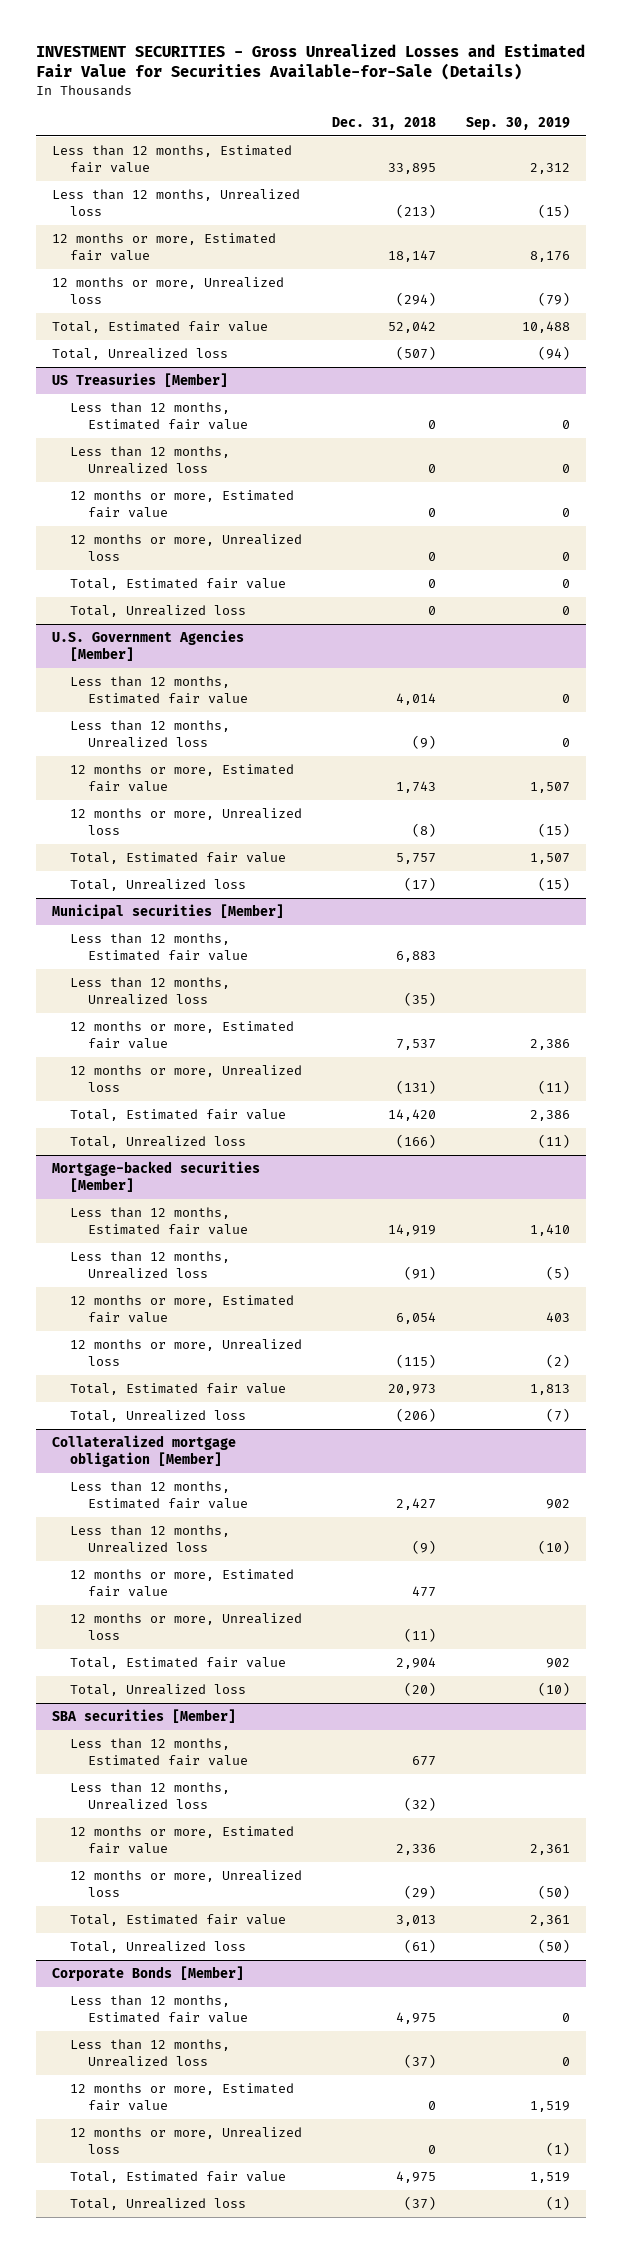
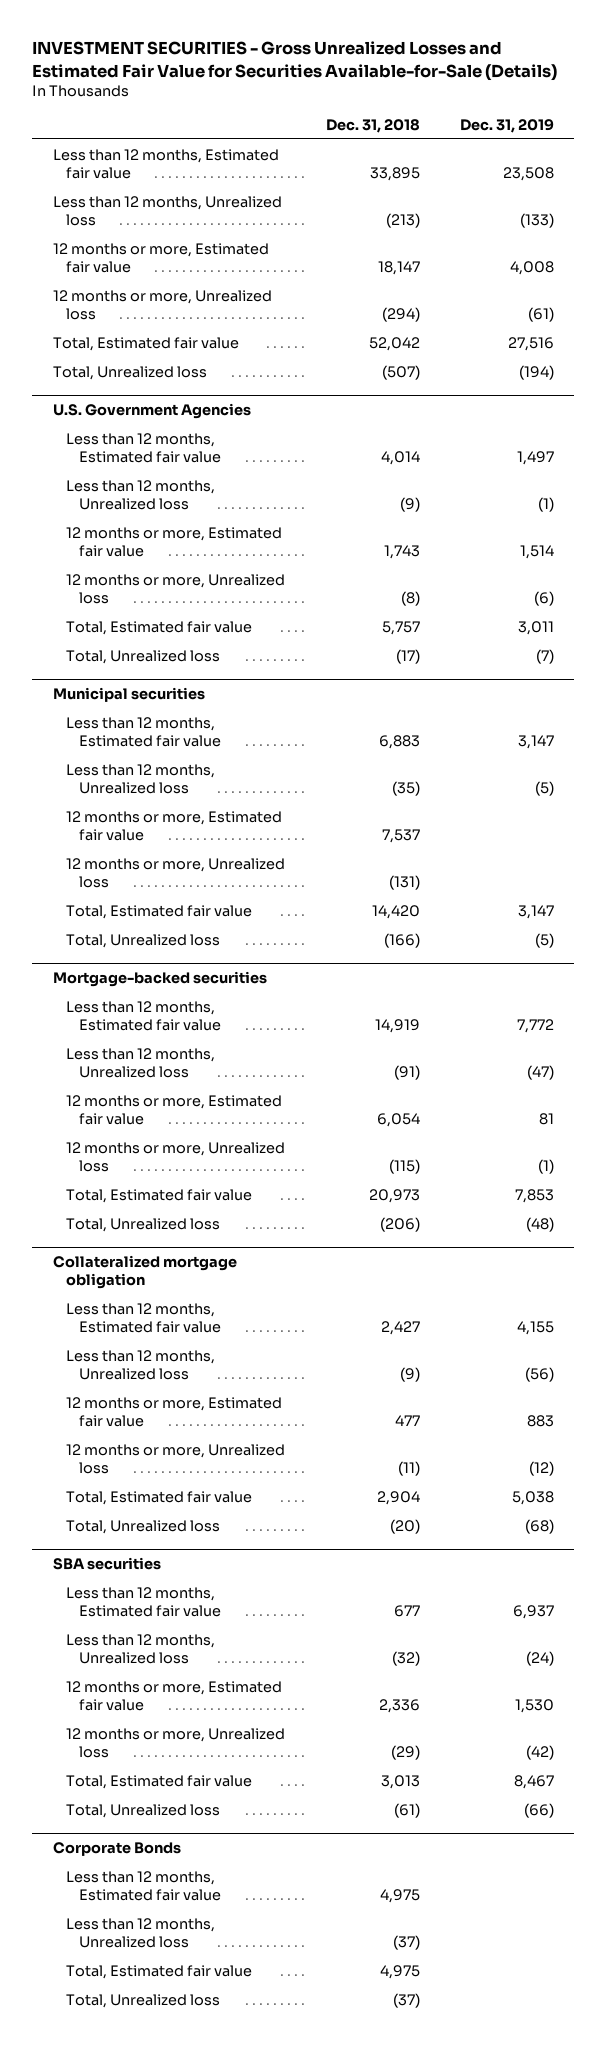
- | Dec. 31, 2018 | Sep. 30, 2019
+ | Dec. 31, 2018 | Dec. 31, 2019
- US Treasuries [Member]
- Less than 12 months, Estimated fair value | 0 | 0
- Less than 12 months, Unrealized loss | 0 | 0
- 12 months or more, Estimated fair value | 0 | 0
- 12 months or more, Unrealized loss | 0 | 0
- Total, Estimated fair value | 0 | 0
- Total, Unrealized loss | 0 | 0
- U.S. Government Agencies [Member]
+ U.S. Government Agencies
- Municipal securities [Member]
+ Municipal securities
- Mortgage-backed securities [Member]
+ Mortgage-backed securities
- Collateralized mortgage obligation [Member]
+ Collateralized mortgage obligation
- SBA securities [Member]
+ SBA securities
- Corporate Bonds [Member]
+ Corporate Bonds
- 12 months or more, Estimated fair value | 0 | 1,519
- 12 months or more, Unrealized loss | 0 | (1)

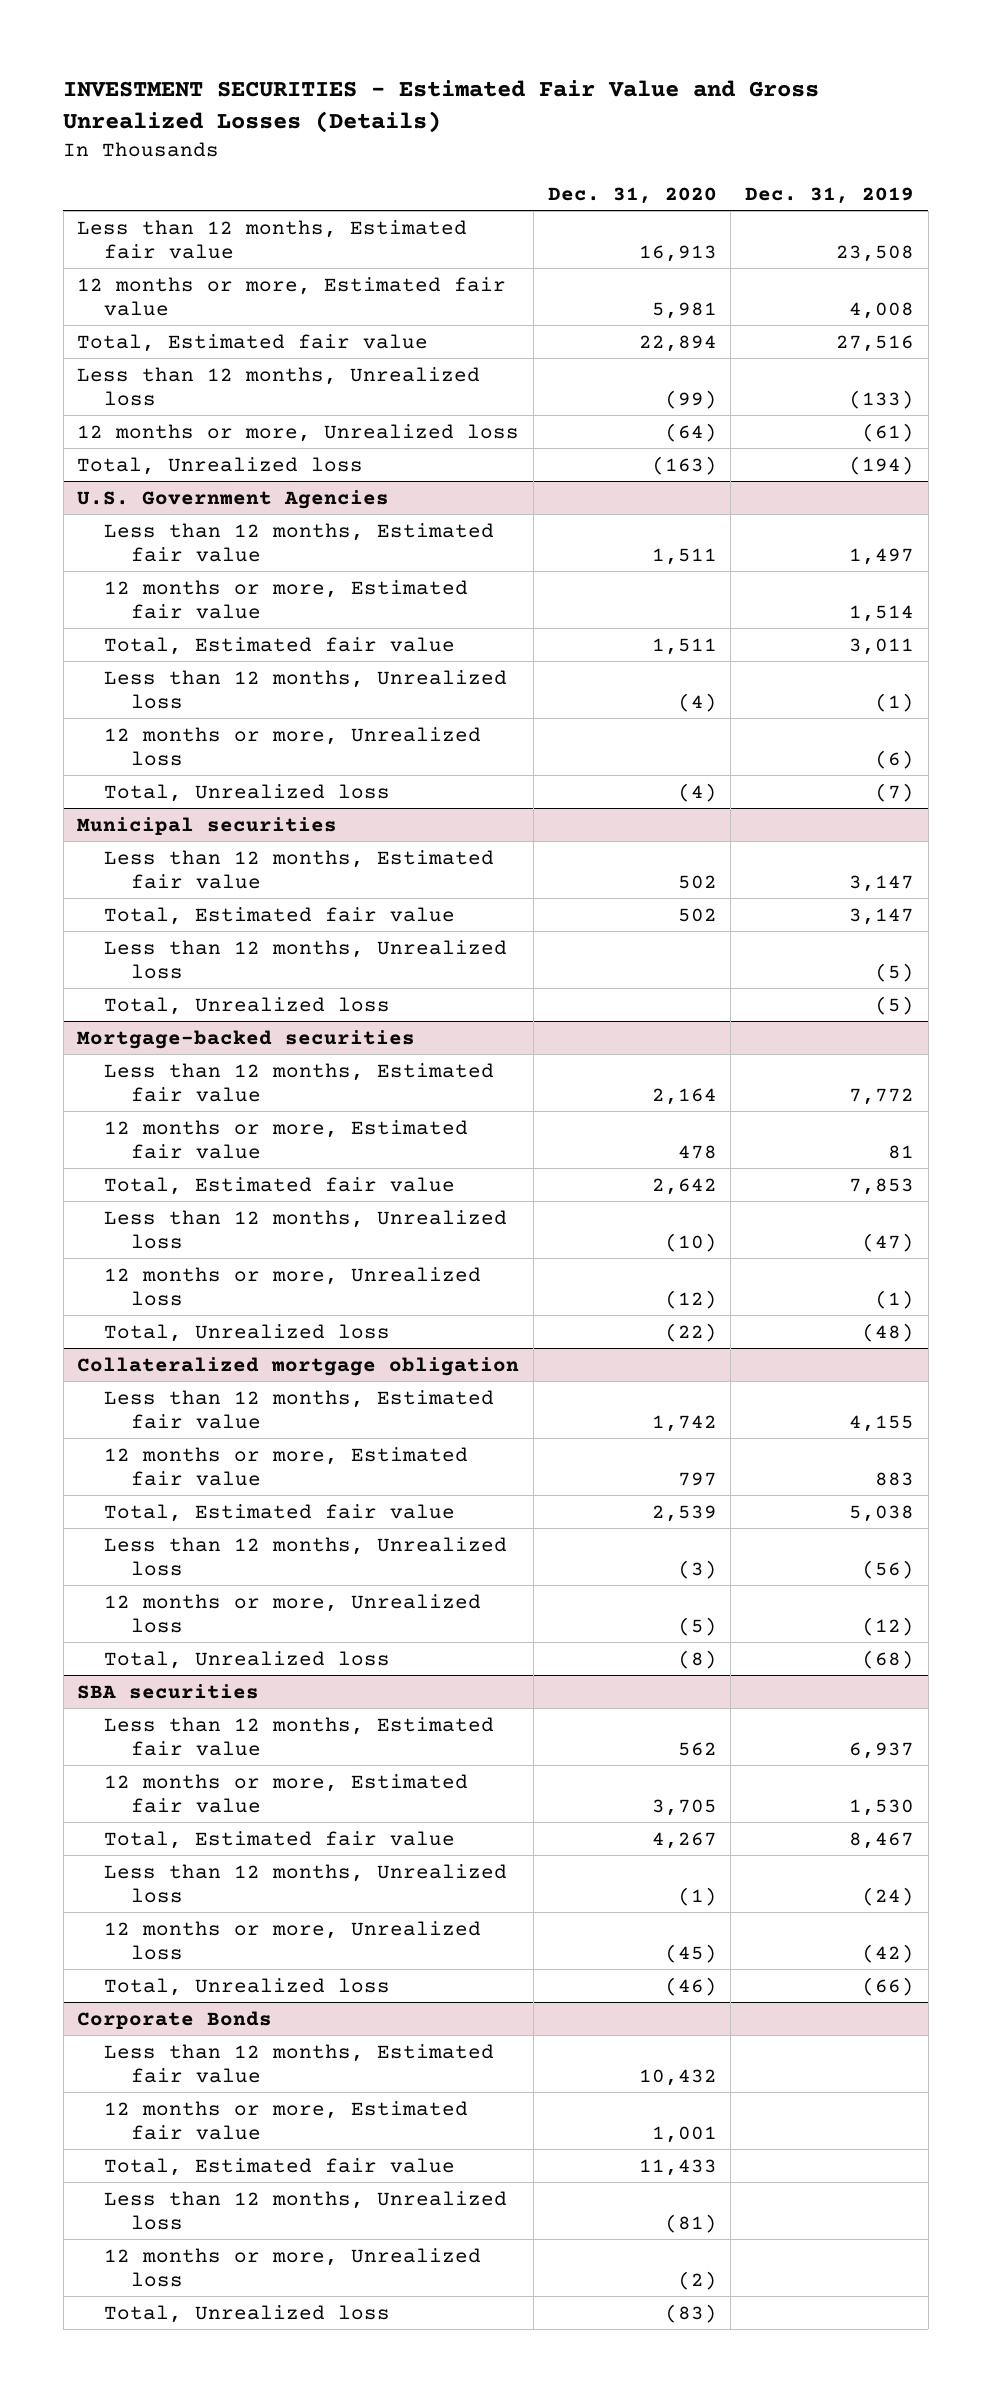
- INVESTMENT SECURITIES - Gross Unrealized Losses and Estimated Fair Value for Securities Available-for-Sale (Details)
+ INVESTMENT SECURITIES - Estimated Fair Value and Gross Unrealized Losses (Details)
- | Dec. 31, 2018 | Dec. 31, 2019
+ | Dec. 31, 2020 | Dec. 31, 2019
moved down: Less than 12 months, Unrealized loss | (99) | (133)
moved down: 12 months or more, Unrealized loss | (64) | (61)
@ U.S. Government Agencies
moved down: Less than 12 months, Unrealized loss | (4) | (1)
moved down: 12 months or more, Unrealized loss | | (6)
@ Municipal securities
- 12 months or more, Estimated fair value | 7,537 |
- 12 months or more, Unrealized loss | (131) |
moved down: Less than 12 months, Unrealized loss | | (5)
@ Mortgage-backed securities
moved down: Less than 12 months, Unrealized loss | (10) | (47)
moved down: 12 months or more, Unrealized loss | (12) | (1)
@ Collateralized mortgage obligation
moved down: Less than 12 months, Unrealized loss | (3) | (56)
moved down: 12 months or more, Unrealized loss | (5) | (12)
@ SBA securities
moved down: Less than 12 months, Unrealized loss | (1) | (24)
moved down: 12 months or more, Unrealized loss | (45) | (42)
@ Corporate Bonds
+ 12 months or more, Estimated fair value | 1,001 |
moved down: Less than 12 months, Unrealized loss | (81) |
+ 12 months or more, Unrealized loss | (2) |

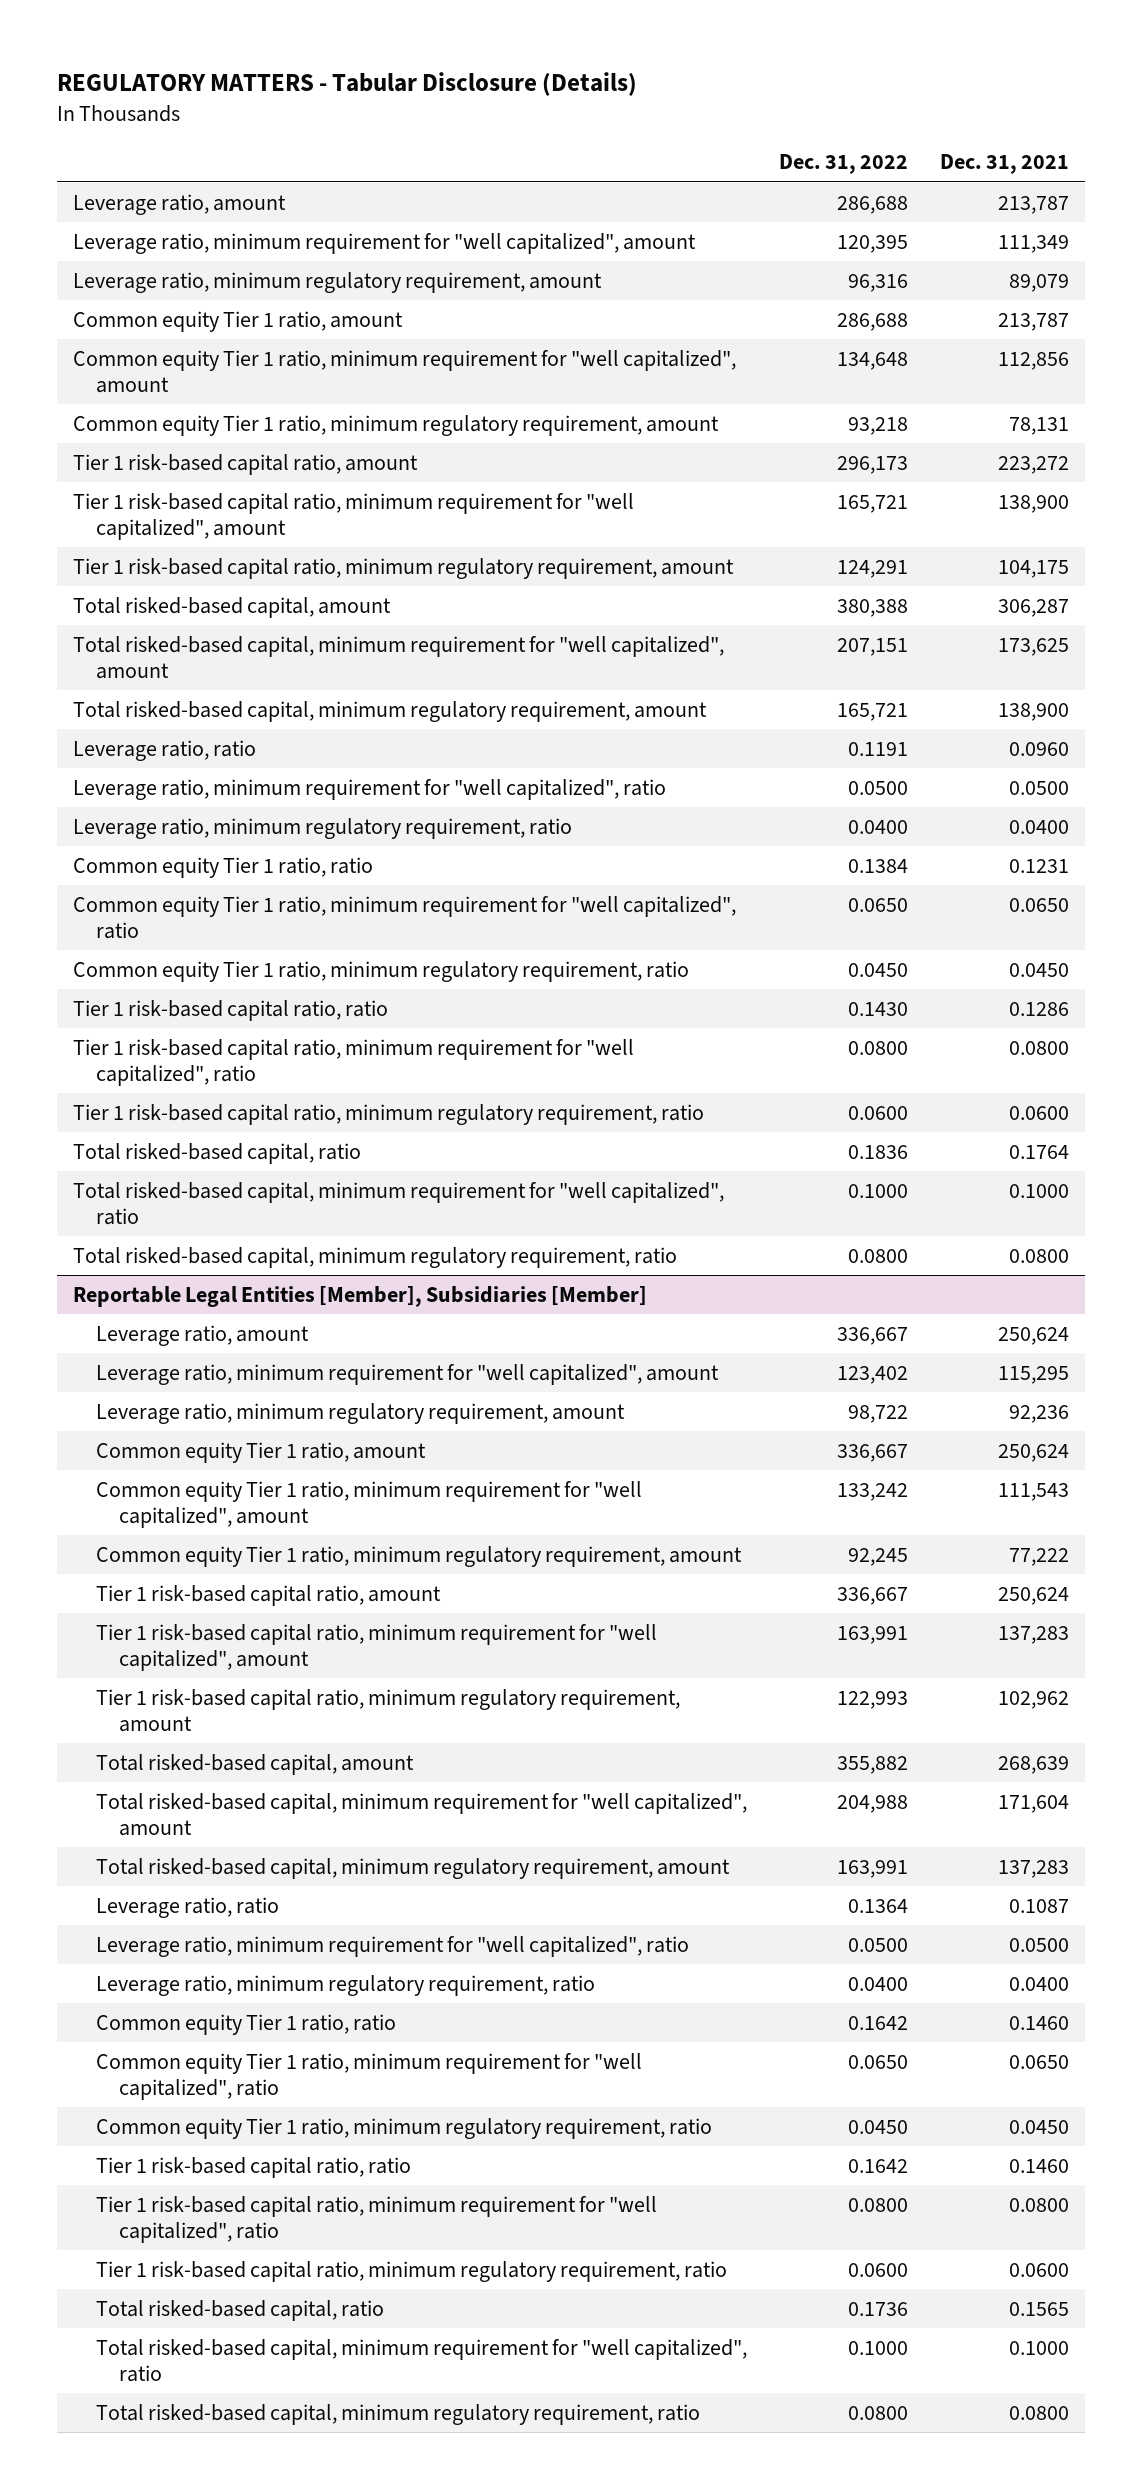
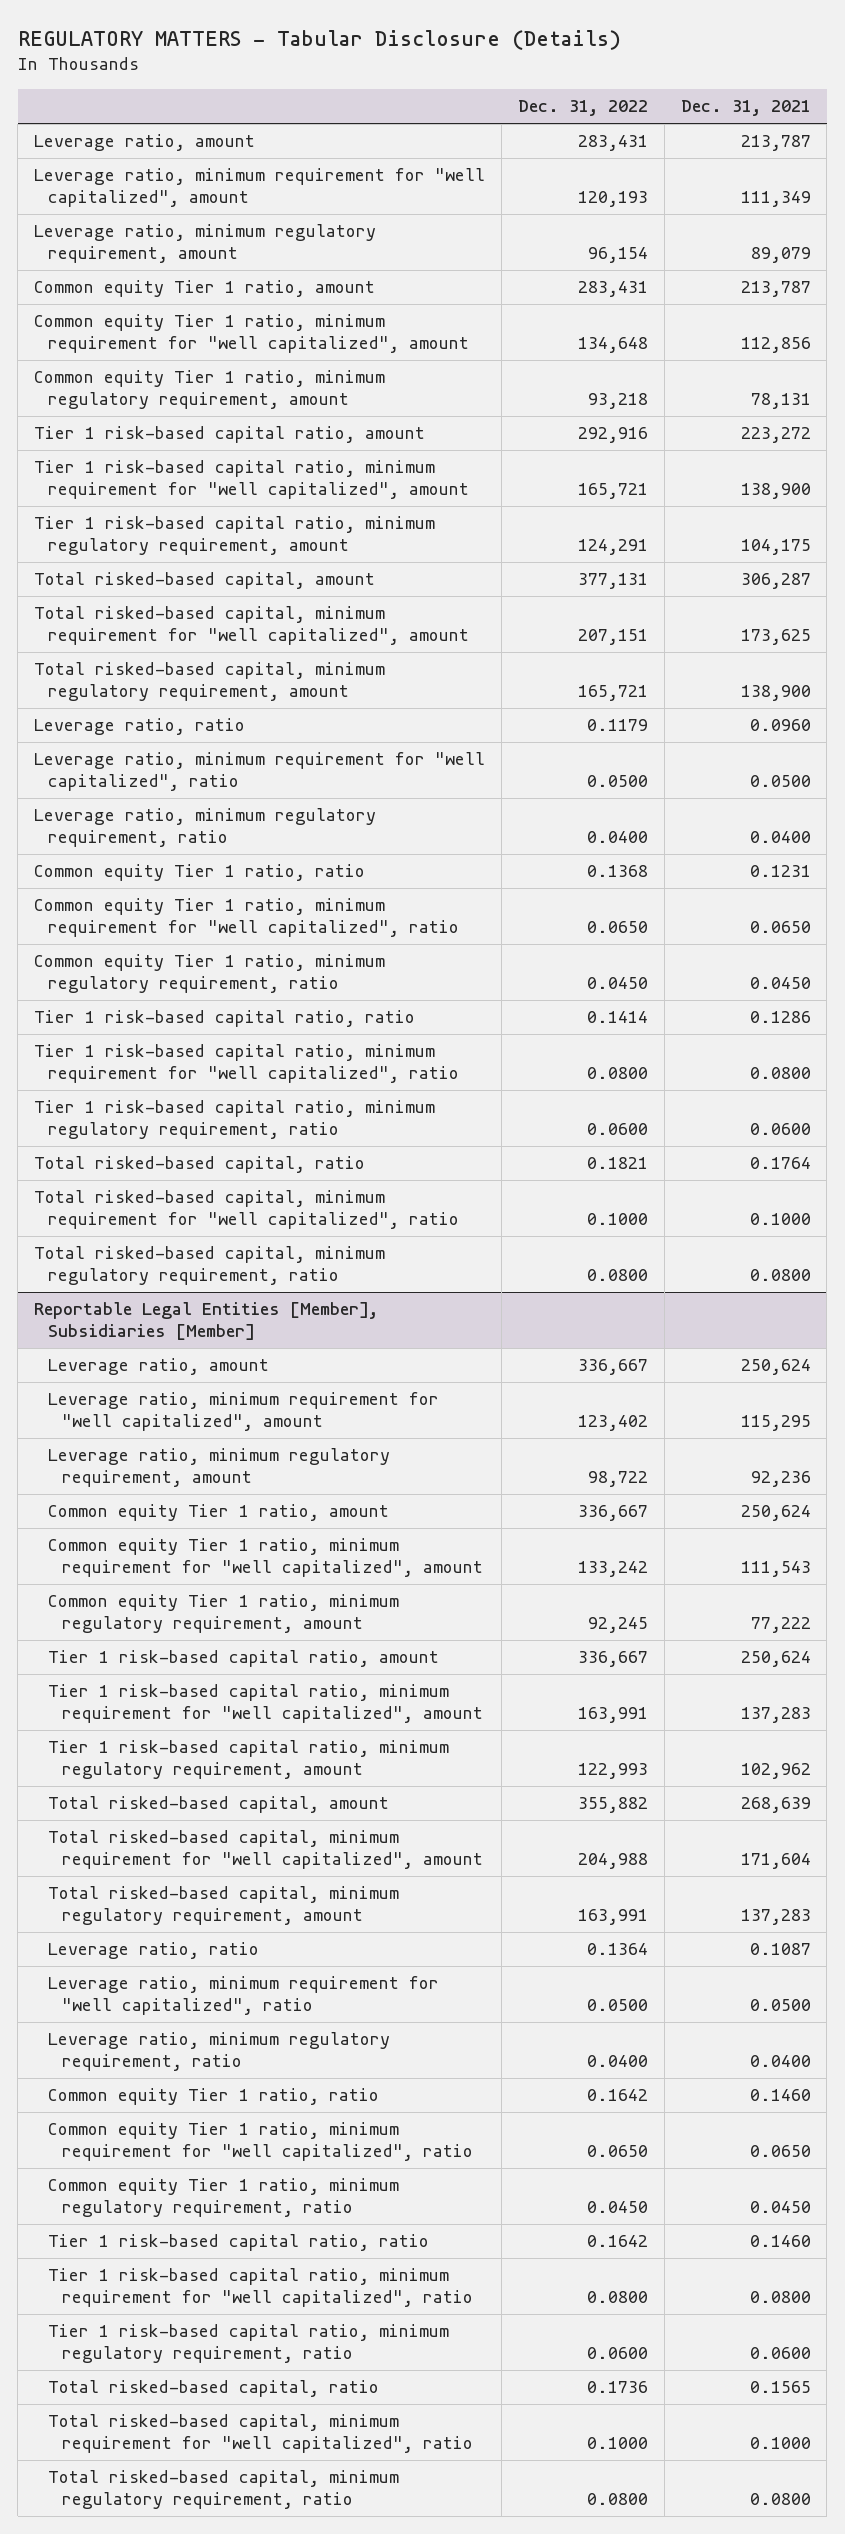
- Leverage ratio, amount | 286,688 | 213,787
- Leverage ratio, minimum requirement for "well capitalized", amount | 120,395 | 111,349
- Leverage ratio, minimum regulatory requirement, amount | 96,316 | 89,079
- Common equity Tier 1 ratio, amount | 286,688 | 213,787
+ Leverage ratio, amount | 283,431 | 213,787
+ Leverage ratio, minimum requirement for "well capitalized", amount | 120,193 | 111,349
+ Leverage ratio, minimum regulatory requirement, amount | 96,154 | 89,079
+ Common equity Tier 1 ratio, amount | 283,431 | 213,787
- Tier 1 risk-based capital ratio, amount | 296,173 | 223,272
+ Tier 1 risk-based capital ratio, amount | 292,916 | 223,272
- Total risked-based capital, amount | 380,388 | 306,287
+ Total risked-based capital, amount | 377,131 | 306,287
- Leverage ratio, ratio | 0.1191 | 0.0960
+ Leverage ratio, ratio | 0.1179 | 0.0960
- Common equity Tier 1 ratio, ratio | 0.1384 | 0.1231
+ Common equity Tier 1 ratio, ratio | 0.1368 | 0.1231
- Tier 1 risk-based capital ratio, ratio | 0.1430 | 0.1286
+ Tier 1 risk-based capital ratio, ratio | 0.1414 | 0.1286
- Total risked-based capital, ratio | 0.1836 | 0.1764
+ Total risked-based capital, ratio | 0.1821 | 0.1764

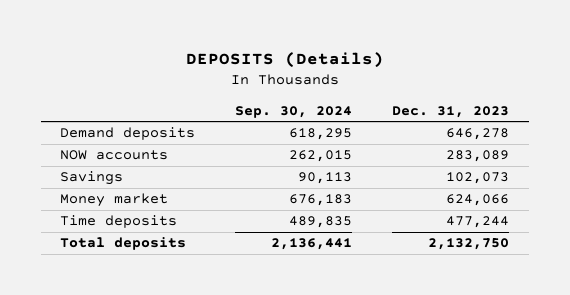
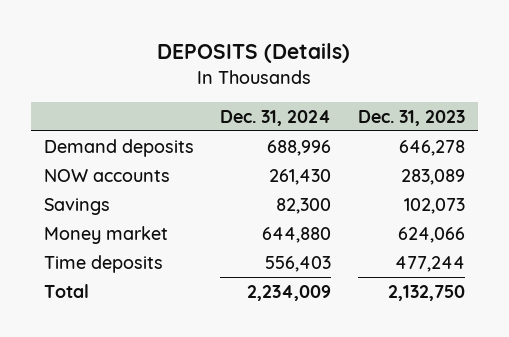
- | Sep. 30, 2024 | Dec. 31, 2023
+ | Dec. 31, 2024 | Dec. 31, 2023
- Total deposits | 2,136,441 | 2,132,750
+ Total | 2,234,009 | 2,132,750

